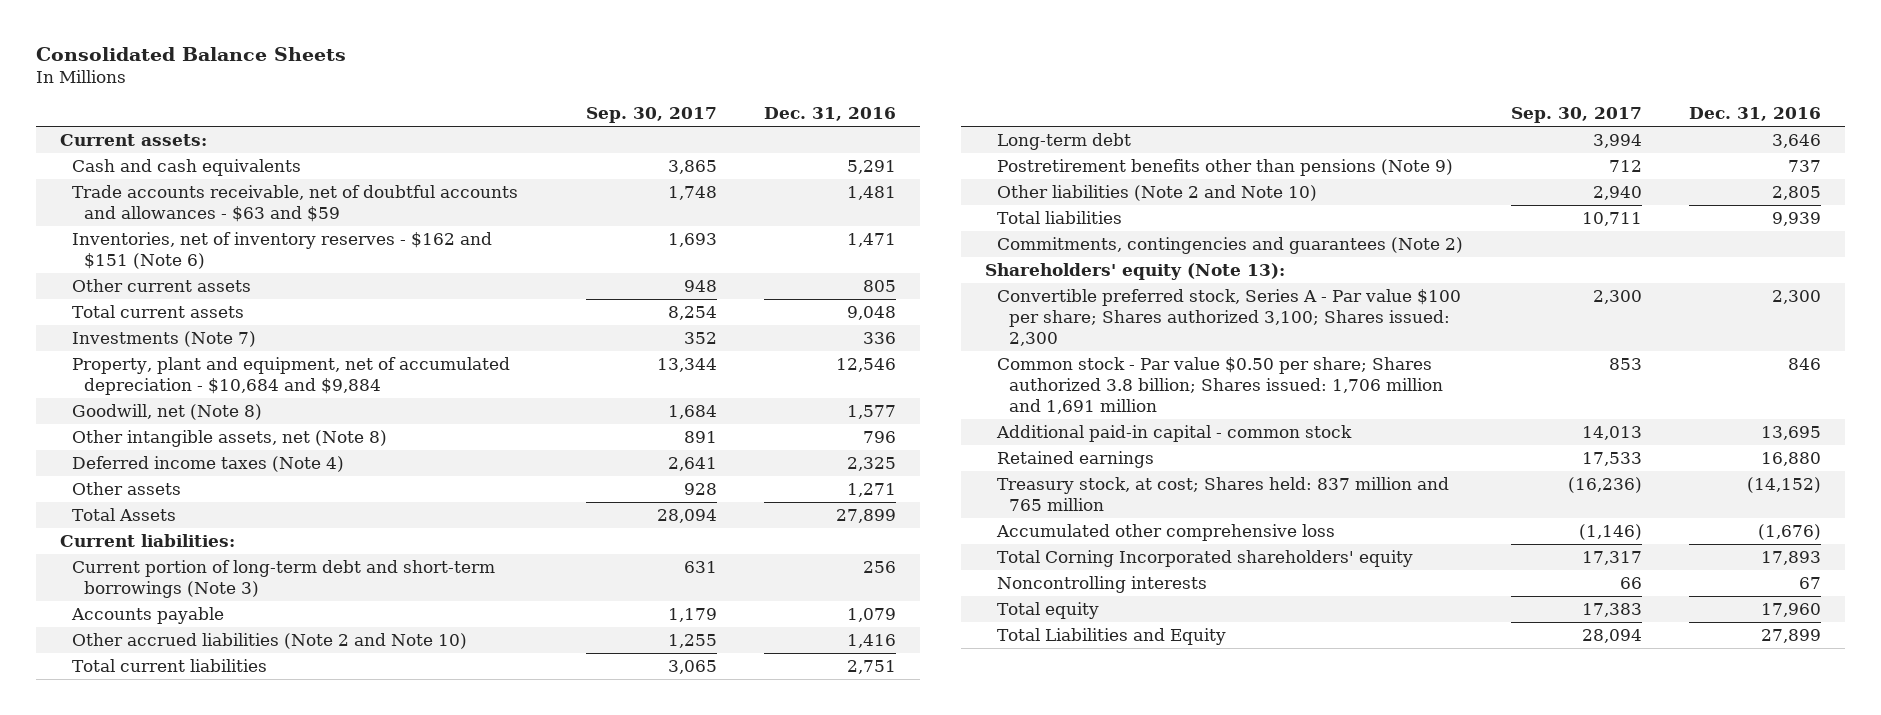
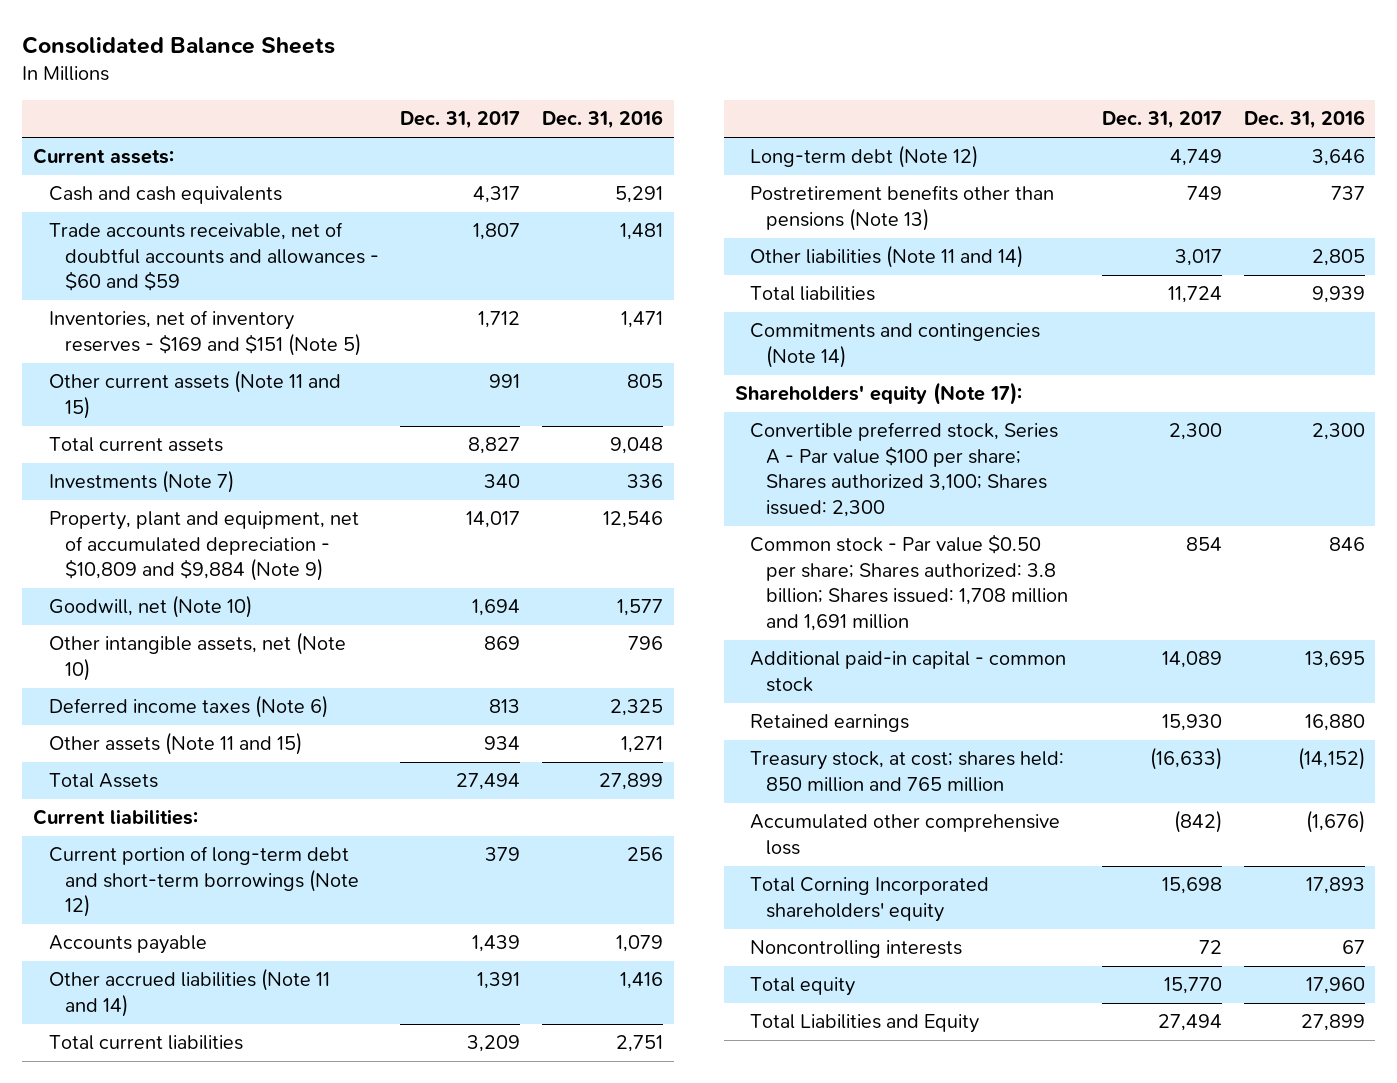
- | Sep. 30, 2017 | Dec. 31, 2016
+ | Dec. 31, 2017 | Dec. 31, 2016
- Trade accounts receivable, net of doubtful accounts and allowances - $63 and $59 | 1,748 | 1,481
- Inventories, net of inventory reserves - $162 and $151 (Note 6) | 1,693 | 1,471
- Other current assets | 948 | 805
+ Trade accounts receivable, net of doubtful accounts and allowances - $60 and $59 | 1,807 | 1,481
+ Inventories, net of inventory reserves - $169 and $151 (Note 5) | 1,712 | 1,471
+ Other current assets (Note 11 and 15) | 991 | 805
- Property, plant and equipment, net of accumulated depreciation - $10,684 and $9,884 | 13,344 | 12,546
- Goodwill, net (Note 8) | 1,684 | 1,577
- Other intangible assets, net (Note 8) | 891 | 796
- Deferred income taxes (Note 4) | 2,641 | 2,325
- Other assets | 928 | 1,271
+ Property, plant and equipment, net of accumulated depreciation - $10,809 and $9,884 (Note 9) | 14,017 | 12,546
+ Goodwill, net (Note 10) | 1,694 | 1,577
+ Other intangible assets, net (Note 10) | 869 | 796
+ Deferred income taxes (Note 6) | 813 | 2,325
+ Other assets (Note 11 and 15) | 934 | 1,271
- Current portion of long-term debt and short-term borrowings (Note 3) | 631 | 256
+ Current portion of long-term debt and short-term borrowings (Note 12) | 379 | 256
- Other accrued liabilities (Note 2 and Note 10) | 1,255 | 1,416
+ Other accrued liabilities (Note 11 and 14) | 1,391 | 1,416
- Long-term debt | 3,994 | 3,646
- Postretirement benefits other than pensions (Note 9) | 712 | 737
- Other liabilities (Note 2 and Note 10) | 2,940 | 2,805
+ Long-term debt (Note 12) | 4,749 | 3,646
+ Postretirement benefits other than pensions (Note 13) | 749 | 737
+ Other liabilities (Note 11 and 14) | 3,017 | 2,805
- Commitments, contingencies and guarantees (Note 2)
- Shareholders' equity (Note 13):
+ Commitments and contingencies (Note 14)
+ Shareholders' equity (Note 17):
- Common stock - Par value $0.50 per share; Shares authorized 3.8 billion; Shares issued: 1,706 million and 1,691 million | 853 | 846
+ Common stock - Par value $0.50 per share; Shares authorized: 3.8 billion; Shares issued: 1,708 million and 1,691 million | 854 | 846
- Treasury stock, at cost; Shares held: 837 million and 765 million | (16,236) | (14,152)
+ Treasury stock, at cost; shares held: 850 million and 765 million | (16,633) | (14,152)

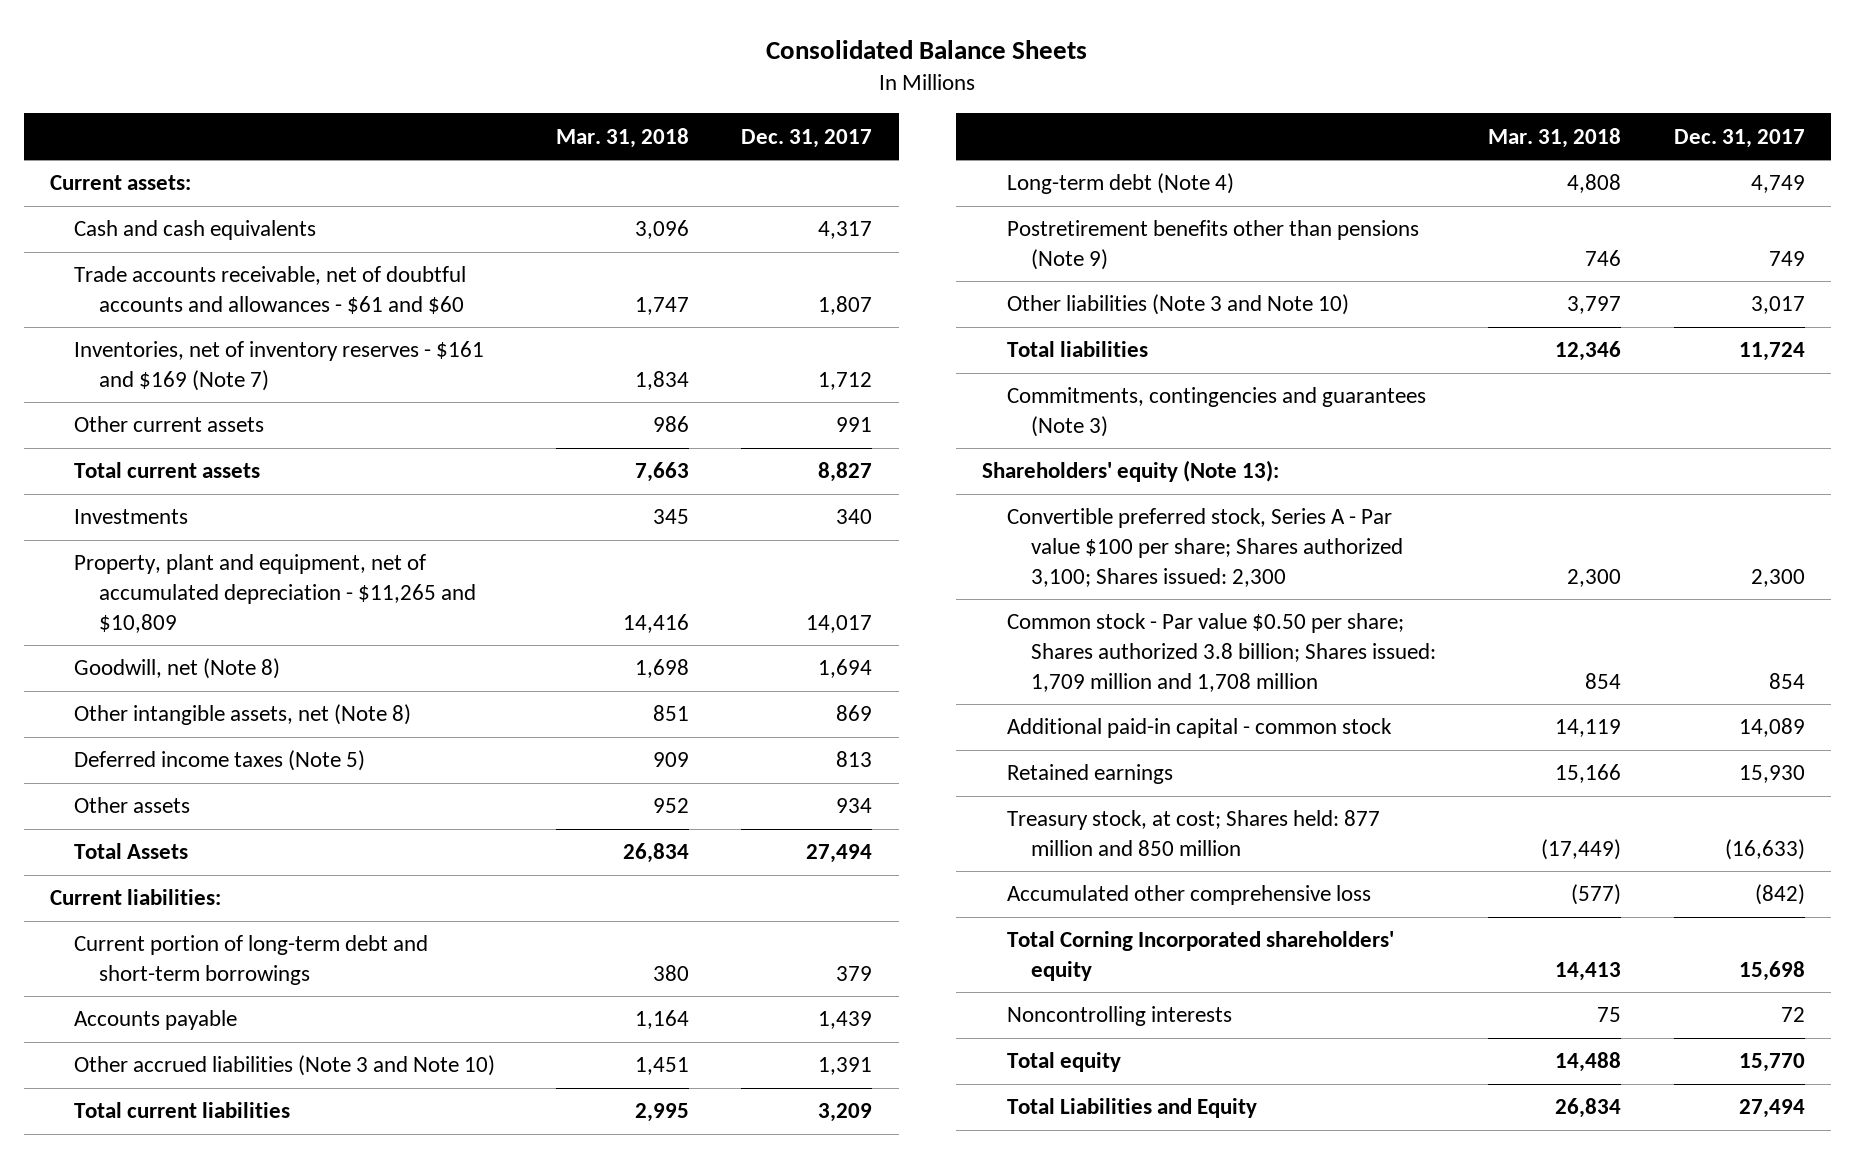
- | Dec. 31, 2017 | Dec. 31, 2016
+ | Mar. 31, 2018 | Dec. 31, 2017
- Trade accounts receivable, net of doubtful accounts and allowances - $60 and $59 | 1,807 | 1,481
- Inventories, net of inventory reserves - $169 and $151 (Note 5) | 1,712 | 1,471
- Other current assets (Note 11 and 15) | 991 | 805
+ Trade accounts receivable, net of doubtful accounts and allowances - $61 and $60 | 1,747 | 1,807
+ Inventories, net of inventory reserves - $161 and $169 (Note 7) | 1,834 | 1,712
+ Other current assets | 986 | 991
- Investments (Note 7) | 340 | 336
- Property, plant and equipment, net of accumulated depreciation - $10,809 and $9,884 (Note 9) | 14,017 | 12,546
- Goodwill, net (Note 10) | 1,694 | 1,577
- Other intangible assets, net (Note 10) | 869 | 796
- Deferred income taxes (Note 6) | 813 | 2,325
- Other assets (Note 11 and 15) | 934 | 1,271
+ Investments | 345 | 340
+ Property, plant and equipment, net of accumulated depreciation - $11,265 and $10,809 | 14,416 | 14,017
+ Goodwill, net (Note 8) | 1,698 | 1,694
+ Other intangible assets, net (Note 8) | 851 | 869
+ Deferred income taxes (Note 5) | 909 | 813
+ Other assets | 952 | 934
- Current portion of long-term debt and short-term borrowings (Note 12) | 379 | 256
+ Current portion of long-term debt and short-term borrowings | 380 | 379
- Other accrued liabilities (Note 11 and 14) | 1,391 | 1,416
+ Other accrued liabilities (Note 3 and Note 10) | 1,451 | 1,391
- Long-term debt (Note 12) | 4,749 | 3,646
- Postretirement benefits other than pensions (Note 13) | 749 | 737
- Other liabilities (Note 11 and 14) | 3,017 | 2,805
+ Long-term debt (Note 4) | 4,808 | 4,749
+ Postretirement benefits other than pensions (Note 9) | 746 | 749
+ Other liabilities (Note 3 and Note 10) | 3,797 | 3,017
- Commitments and contingencies (Note 14)
- Shareholders' equity (Note 17):
+ Commitments, contingencies and guarantees (Note 3)
+ Shareholders' equity (Note 13):
- Common stock - Par value $0.50 per share; Shares authorized: 3.8 billion; Shares issued: 1,708 million and 1,691 million | 854 | 846
+ Common stock - Par value $0.50 per share; Shares authorized 3.8 billion; Shares issued: 1,709 million and 1,708 million | 854 | 854
- Treasury stock, at cost; shares held: 850 million and 765 million | (16,633) | (14,152)
+ Treasury stock, at cost; Shares held: 877 million and 850 million | (17,449) | (16,633)

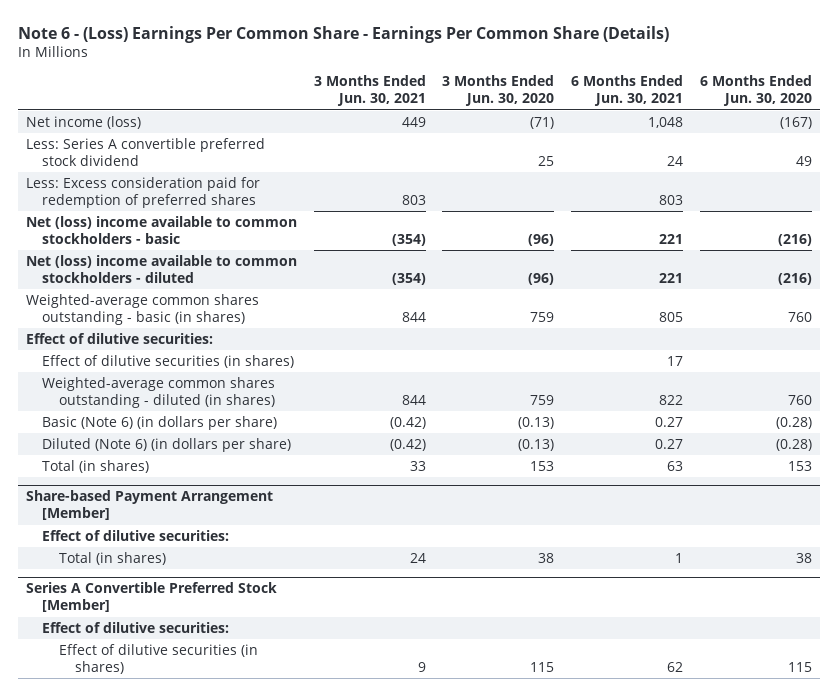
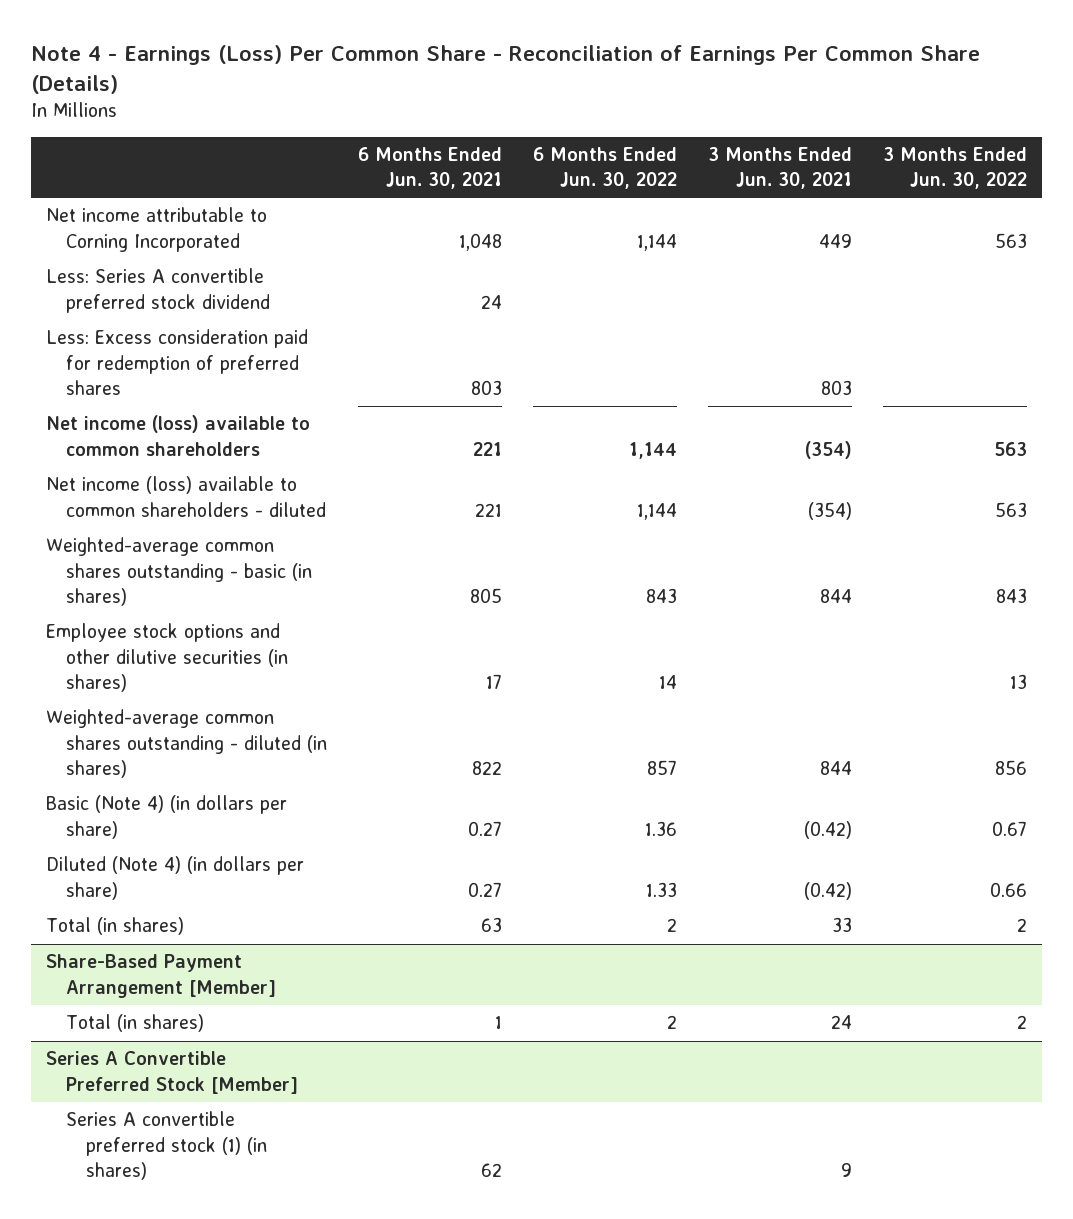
- Note 6 - (Loss) Earnings Per Common Share - Earnings Per Common Share (Details)
+ Note 4 - Earnings (Loss) Per Common Share - Reconciliation of Earnings Per Common Share (Details)
- | 3 Months Ended Jun. 30, 2021 | 3 Months Ended Jun. 30, 2020 | 6 Months Ended Jun. 30, 2021 | 6 Months Ended Jun. 30, 2020
+ | 6 Months Ended Jun. 30, 2021 | 6 Months Ended Jun. 30, 2022 | 3 Months Ended Jun. 30, 2021 | 3 Months Ended Jun. 30, 2022
- Net income (loss) | 449 | (71) | 1,048 | (167)
+ Net income attributable to Corning Incorporated | 1,048 | 1,144 | 449 | 563
- Net (loss) income available to common stockholders - basic | (354) | (96) | 221 | (216)
- Net (loss) income available to common stockholders - diluted | (354) | (96) | 221 | (216)
+ Net income (loss) available to common shareholders | 221 | 1,144 | (354) | 563
+ Net income (loss) available to common shareholders - diluted | 221 | 1,144 | (354) | 563
- Effect of dilutive securities:
- Effect of dilutive securities (in shares) | | | 17 |
+ Employee stock options and other dilutive securities (in shares) | 17 | 14 | | 13
- Basic (Note 6) (in dollars per share) | (0.42) | (0.13) | 0.27 | (0.28)
- Diluted (Note 6) (in dollars per share) | (0.42) | (0.13) | 0.27 | (0.28)
+ Basic (Note 4) (in dollars per share) | 0.27 | 1.36 | (0.42) | 0.67
+ Diluted (Note 4) (in dollars per share) | 0.27 | 1.33 | (0.42) | 0.66
- Share-based Payment Arrangement [Member]
- Effect of dilutive securities:
+ Share-Based Payment Arrangement [Member]
@ Series A Convertible Preferred Stock [Member]
- Effect of dilutive securities:
- Effect of dilutive securities (in shares) | 9 | 115 | 62 | 115
+ Series A convertible preferred stock (1) (in shares) | 62 | | 9 |

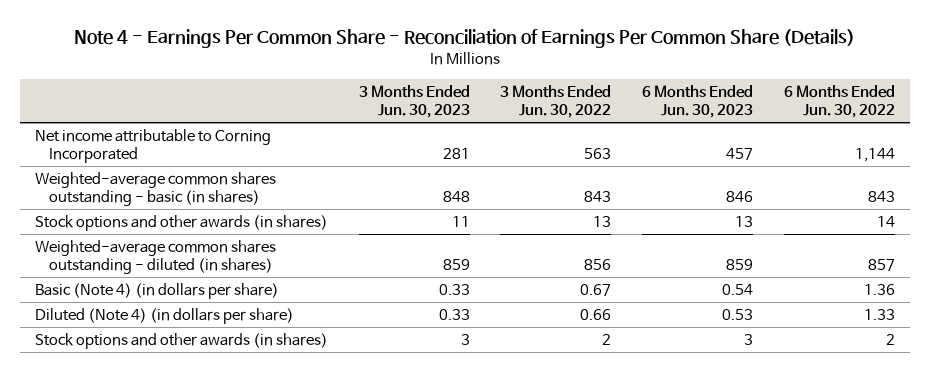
- Note 4 - Earnings (Loss) Per Common Share - Reconciliation of Earnings Per Common Share (Details)
+ Note 4 - Earnings Per Common Share - Reconciliation of Earnings Per Common Share (Details)
- | 6 Months Ended Jun. 30, 2021 | 6 Months Ended Jun. 30, 2022 | 3 Months Ended Jun. 30, 2021 | 3 Months Ended Jun. 30, 2022
+ | 3 Months Ended Jun. 30, 2023 | 3 Months Ended Jun. 30, 2022 | 6 Months Ended Jun. 30, 2023 | 6 Months Ended Jun. 30, 2022
- Less: Series A convertible preferred stock dividend | 24 | | |
- Less: Excess consideration paid for redemption of preferred shares | 803 | | 803 |
- Net income (loss) available to common shareholders | 221 | 1,144 | (354) | 563
- Net income (loss) available to common shareholders - diluted | 221 | 1,144 | (354) | 563
- Employee stock options and other dilutive securities (in shares) | 17 | 14 | | 13
+ Stock options and other awards (in shares) | 11 | 13 | 13 | 14
- Total (in shares) | 63 | 2 | 33 | 2
- Share-Based Payment Arrangement [Member]
- Total (in shares) | 1 | 2 | 24 | 2
- Series A Convertible Preferred Stock [Member]
- Series A convertible preferred stock (1) (in shares) | 62 | | 9 |
+ Stock options and other awards (in shares) | 3 | 2 | 3 | 2

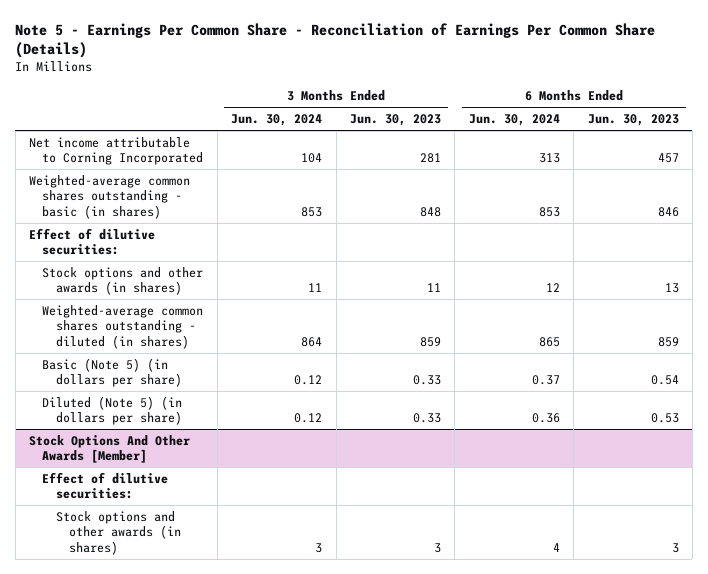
- Note 4 - Earnings Per Common Share - Reconciliation of Earnings Per Common Share (Details)
+ Note 5 - Earnings Per Common Share - Reconciliation of Earnings Per Common Share (Details)
- | 3 Months Ended Jun. 30, 2023 | 3 Months Ended Jun. 30, 2022 | 6 Months Ended Jun. 30, 2023 | 6 Months Ended Jun. 30, 2022
+ | 3 Months Ended Jun. 30, 2024 | 3 Months Ended Jun. 30, 2023 | 6 Months Ended Jun. 30, 2024 | 6 Months Ended Jun. 30, 2023
+ Effect of dilutive securities:
- Basic (Note 4) (in dollars per share) | 0.33 | 0.67 | 0.54 | 1.36
- Diluted (Note 4) (in dollars per share) | 0.33 | 0.66 | 0.53 | 1.33
+ Basic (Note 5) (in dollars per share) | 0.12 | 0.33 | 0.37 | 0.54
+ Diluted (Note 5) (in dollars per share) | 0.12 | 0.33 | 0.36 | 0.53
+ Stock Options And Other Awards [Member]
+ Effect of dilutive securities:

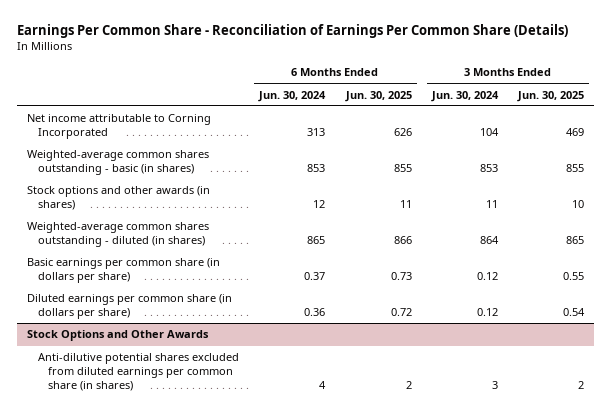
- Note 5 - Earnings Per Common Share - Reconciliation of Earnings Per Common Share (Details)
+ Earnings Per Common Share - Reconciliation of Earnings Per Common Share (Details)
- | 3 Months Ended Jun. 30, 2024 | 3 Months Ended Jun. 30, 2023 | 6 Months Ended Jun. 30, 2024 | 6 Months Ended Jun. 30, 2023
+ | 6 Months Ended Jun. 30, 2024 | 6 Months Ended Jun. 30, 2025 | 3 Months Ended Jun. 30, 2024 | 3 Months Ended Jun. 30, 2025
- Effect of dilutive securities:
- Basic (Note 5) (in dollars per share) | 0.12 | 0.33 | 0.37 | 0.54
- Diluted (Note 5) (in dollars per share) | 0.12 | 0.33 | 0.36 | 0.53
- Stock Options And Other Awards [Member]
- Effect of dilutive securities:
- Stock options and other awards (in shares) | 3 | 3 | 4 | 3
+ Basic earnings per common share (in dollars per share) | 0.37 | 0.73 | 0.12 | 0.55
+ Diluted earnings per common share (in dollars per share) | 0.36 | 0.72 | 0.12 | 0.54
+ Stock Options and Other Awards
+ Anti-dilutive potential shares excluded from diluted earnings per common share (in shares) | 4 | 2 | 3 | 2

